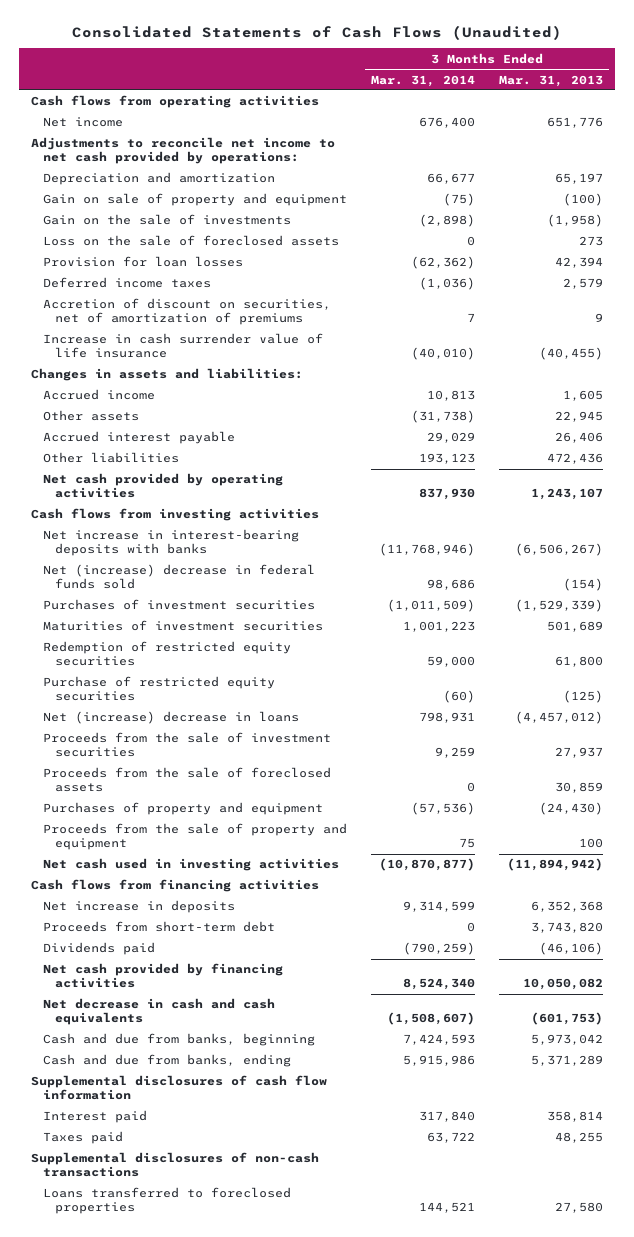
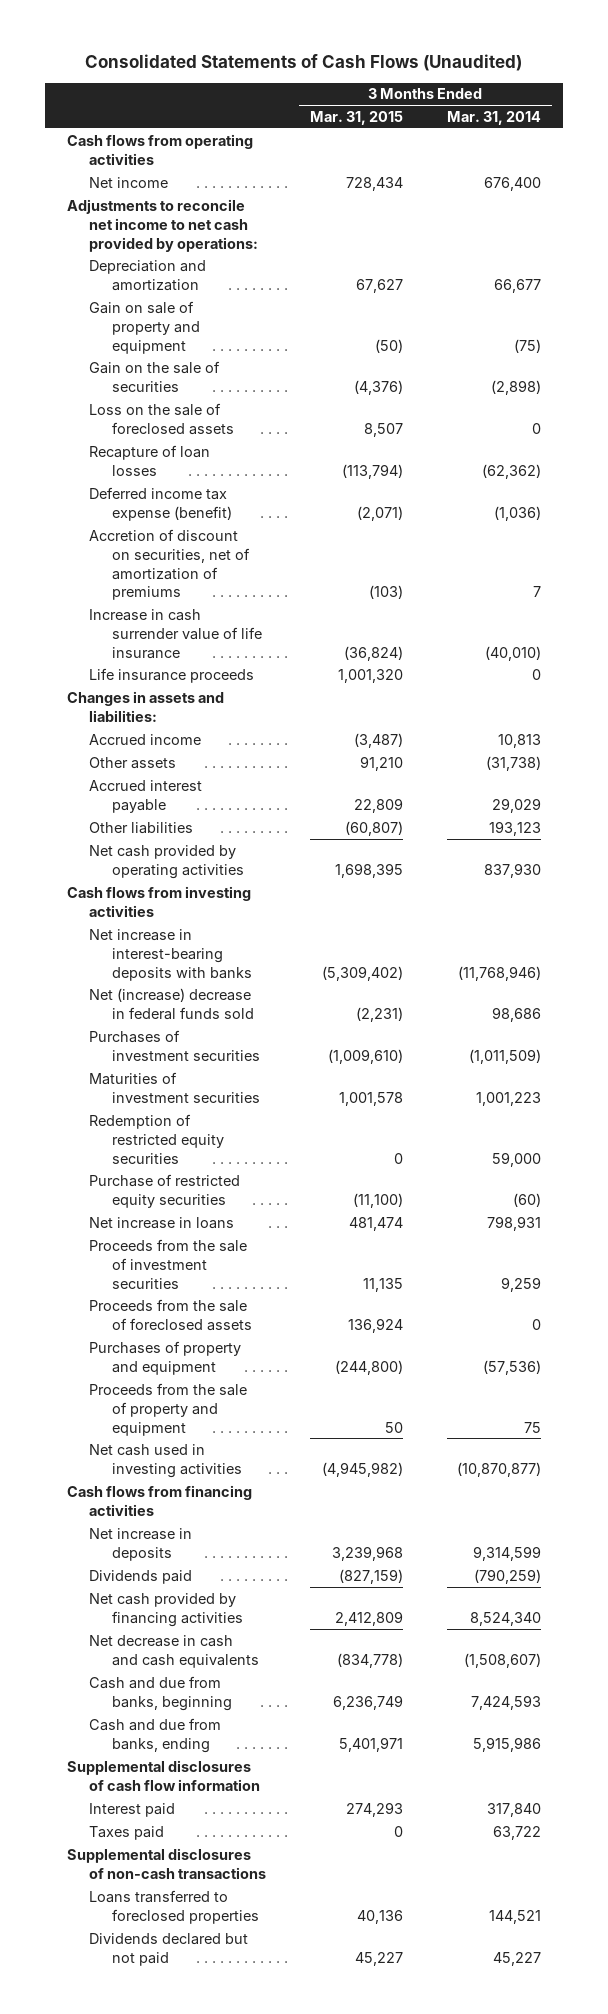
- | 3 Months Ended Mar. 31, 2014 | 3 Months Ended Mar. 31, 2013
+ | 3 Months Ended Mar. 31, 2015 | 3 Months Ended Mar. 31, 2014
- Gain on the sale of investments | (2,898) | (1,958)
+ Gain on the sale of securities | (4,376) | (2,898)
- Provision for loan losses | (62,362) | 42,394
- Deferred income taxes | (1,036) | 2,579
+ Recapture of loan losses | (113,794) | (62,362)
+ Deferred income tax expense (benefit) | (2,071) | (1,036)
+ Life insurance proceeds | 1,001,320 | 0
- Net (increase) decrease in loans | 798,931 | (4,457,012)
+ Net increase in loans | 481,474 | 798,931
- Proceeds from short-term debt | 0 | 3,743,820
+ Dividends declared but not paid | 45,227 | 45,227

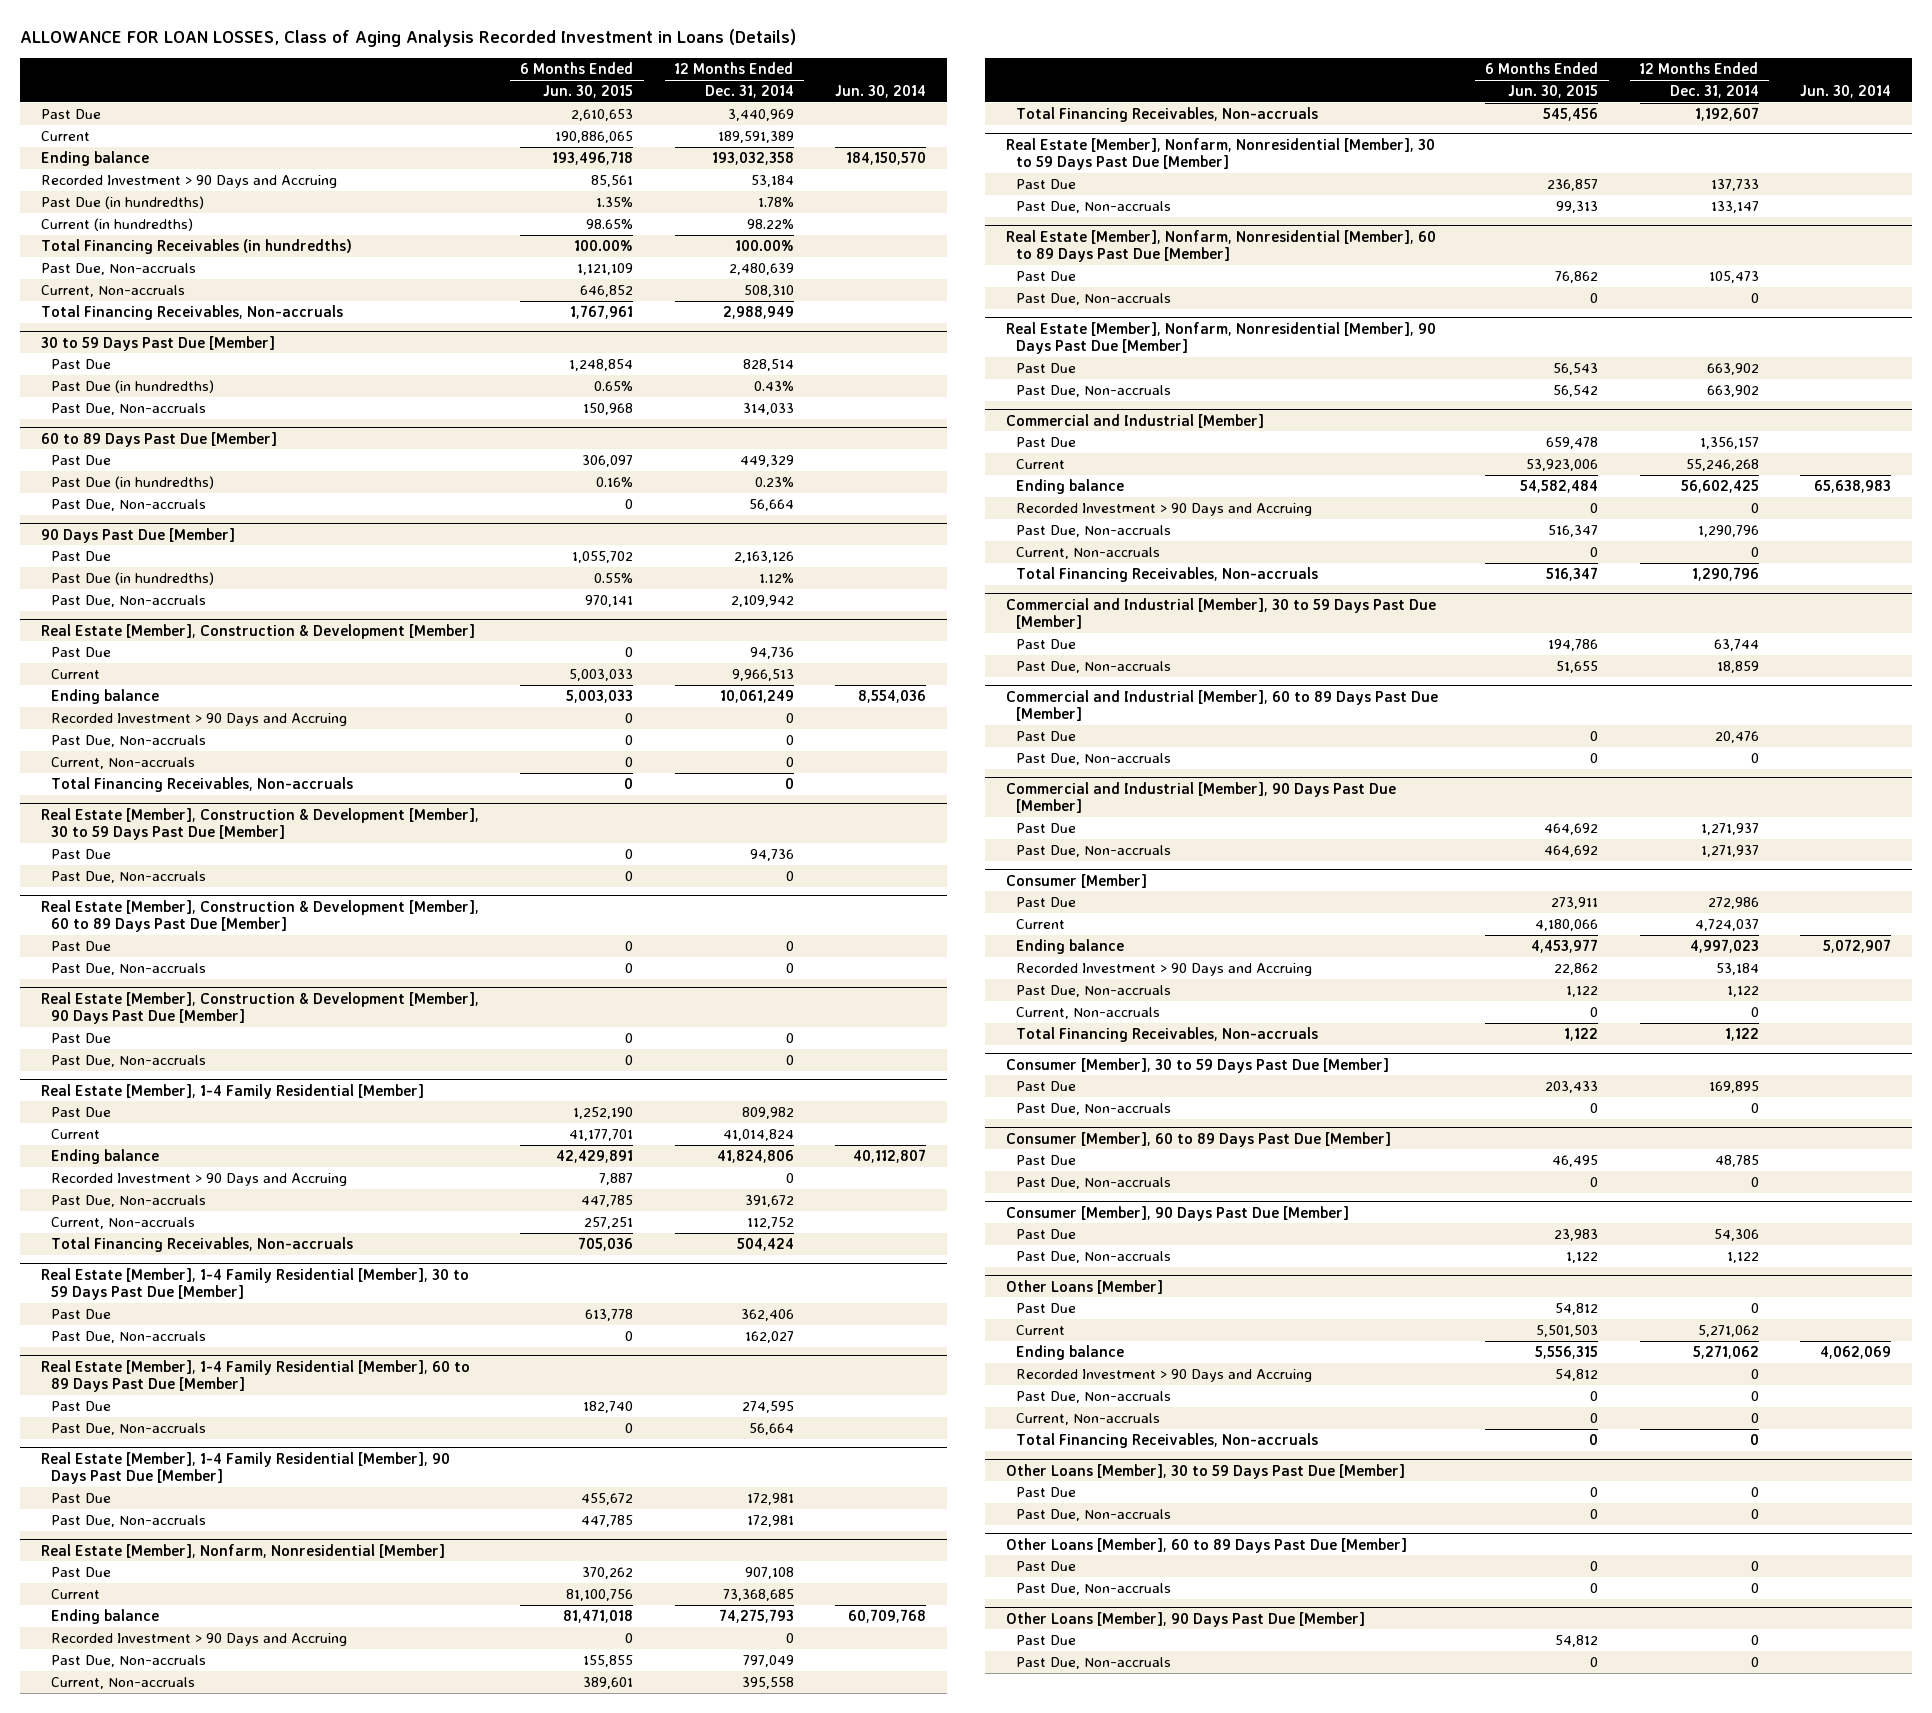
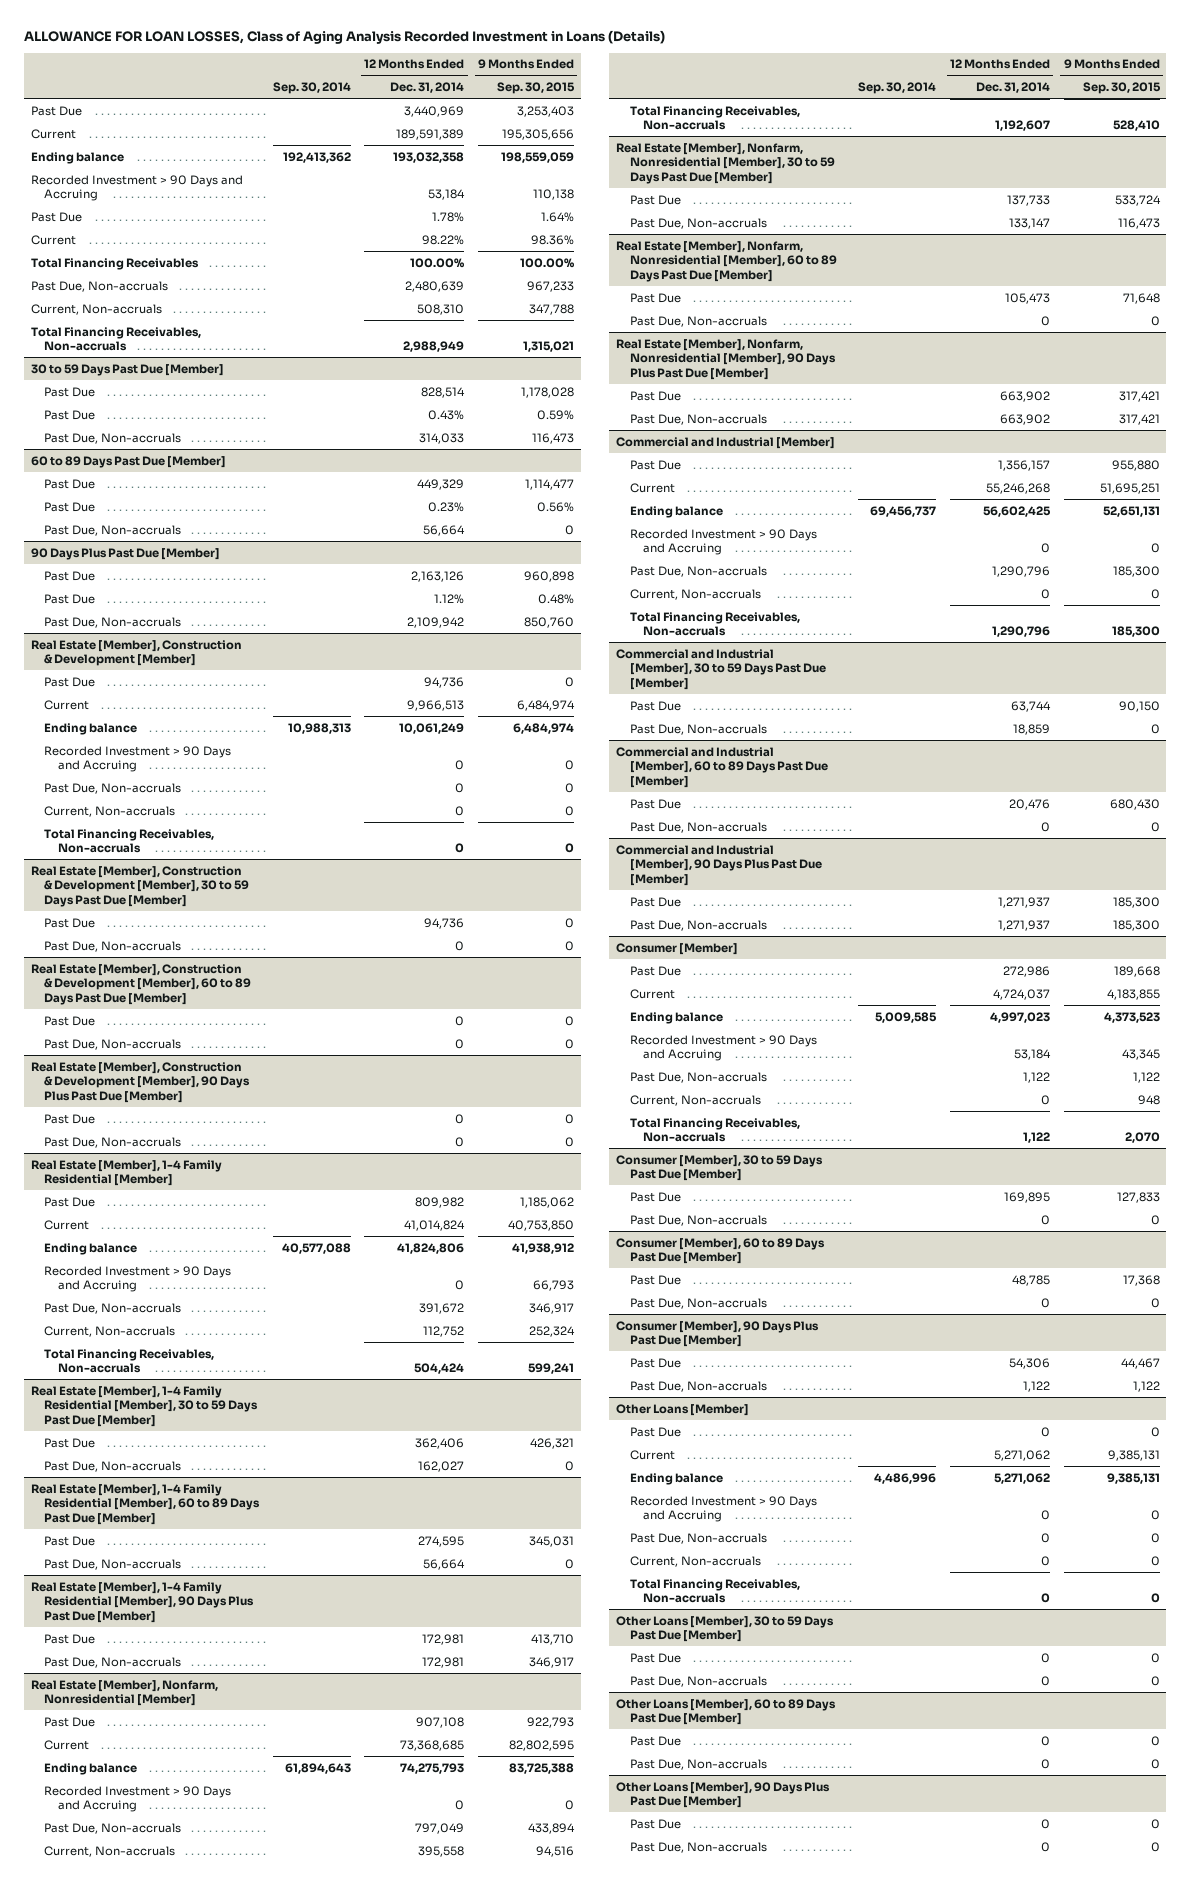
- | 6 Months Ended Jun. 30, 2015 | 12 Months Ended Dec. 31, 2014 | Jun. 30, 2014
+ | Sep. 30, 2014 | 12 Months Ended Dec. 31, 2014 | 9 Months Ended Sep. 30, 2015
- Past Due (in hundredths) | 1.35% | 1.78% |
- Current (in hundredths) | 98.65% | 98.22% |
- Total Financing Receivables (in hundredths) | 100.00% | 100.00% |
+ Past Due | | 1.78% | 1.64%
+ Current | | 98.22% | 98.36%
+ Total Financing Receivables | | 100.00% | 100.00%
@ 30 to 59 Days Past Due [Member]
- Past Due (in hundredths) | 0.65% | 0.43% |
+ Past Due | | 0.43% | 0.59%
@ 60 to 89 Days Past Due [Member]
- Past Due (in hundredths) | 0.16% | 0.23% |
+ Past Due | | 0.23% | 0.56%
- 90 Days Past Due [Member]
+ 90 Days Plus Past Due [Member]
- Past Due (in hundredths) | 0.55% | 1.12% |
+ Past Due | | 1.12% | 0.48%
- Real Estate [Member], Construction & Development [Member], 90 Days Past Due [Member]
+ Real Estate [Member], Construction & Development [Member], 90 Days Plus Past Due [Member]
- Real Estate [Member], 1-4 Family Residential [Member], 90 Days Past Due [Member]
+ Real Estate [Member], 1-4 Family Residential [Member], 90 Days Plus Past Due [Member]
- Real Estate [Member], Nonfarm, Nonresidential [Member], 90 Days Past Due [Member]
+ Real Estate [Member], Nonfarm, Nonresidential [Member], 90 Days Plus Past Due [Member]
- Commercial and Industrial [Member], 90 Days Past Due [Member]
+ Commercial and Industrial [Member], 90 Days Plus Past Due [Member]
- Consumer [Member], 90 Days Past Due [Member]
+ Consumer [Member], 90 Days Plus Past Due [Member]
- Other Loans [Member], 90 Days Past Due [Member]
+ Other Loans [Member], 90 Days Plus Past Due [Member]

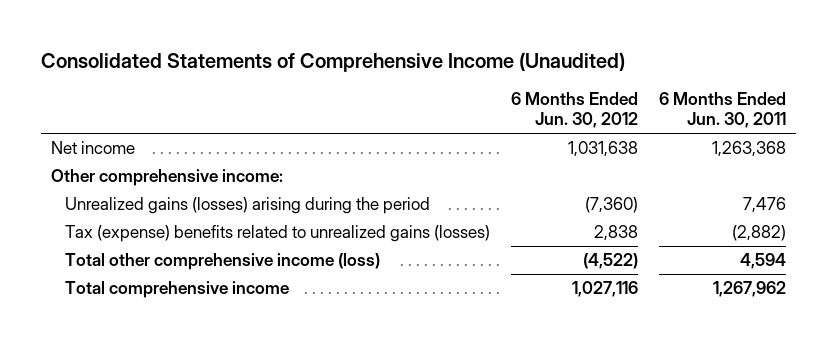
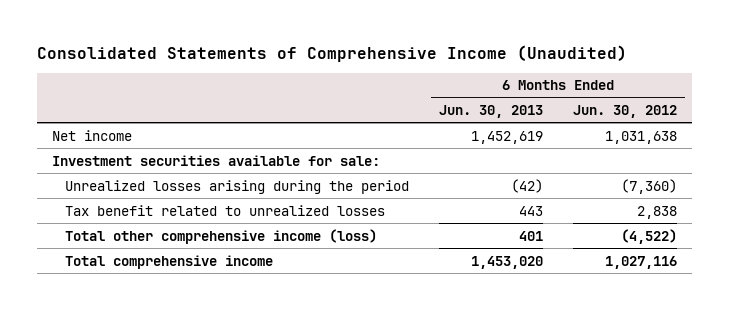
- | 6 Months Ended Jun. 30, 2012 | 6 Months Ended Jun. 30, 2011
+ | 6 Months Ended Jun. 30, 2013 | 6 Months Ended Jun. 30, 2012
- Other comprehensive income:
- Unrealized gains (losses) arising during the period | (7,360) | 7,476
- Tax (expense) benefits related to unrealized gains (losses) | 2,838 | (2,882)
+ Investment securities available for sale:
+ Unrealized losses arising during the period | (42) | (7,360)
+ Tax benefit related to unrealized losses | 443 | 2,838

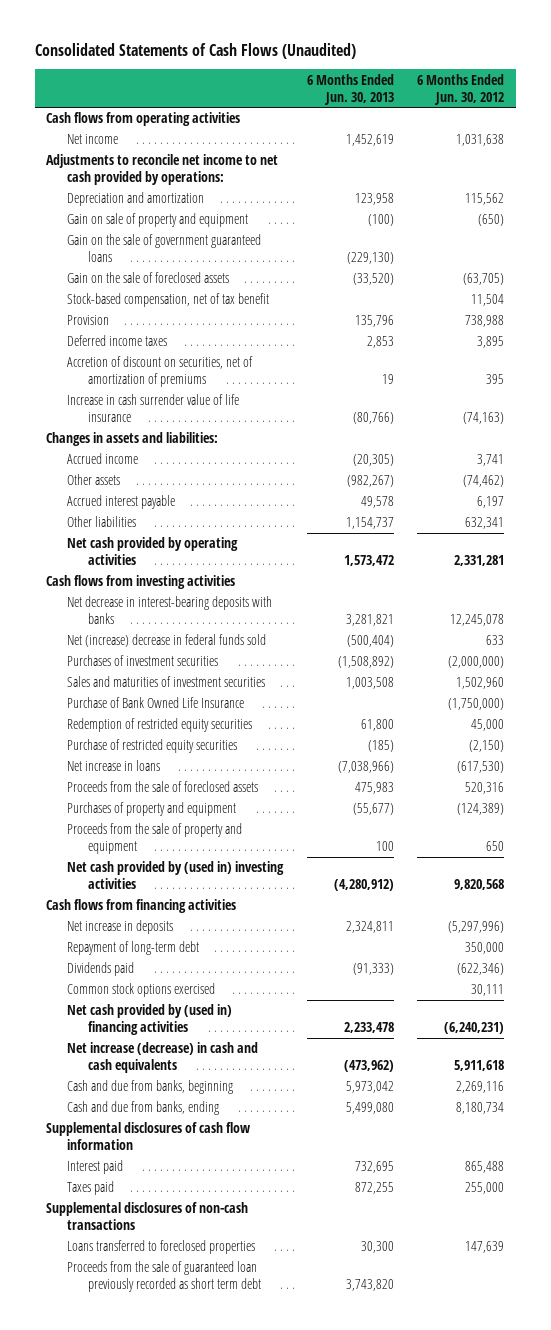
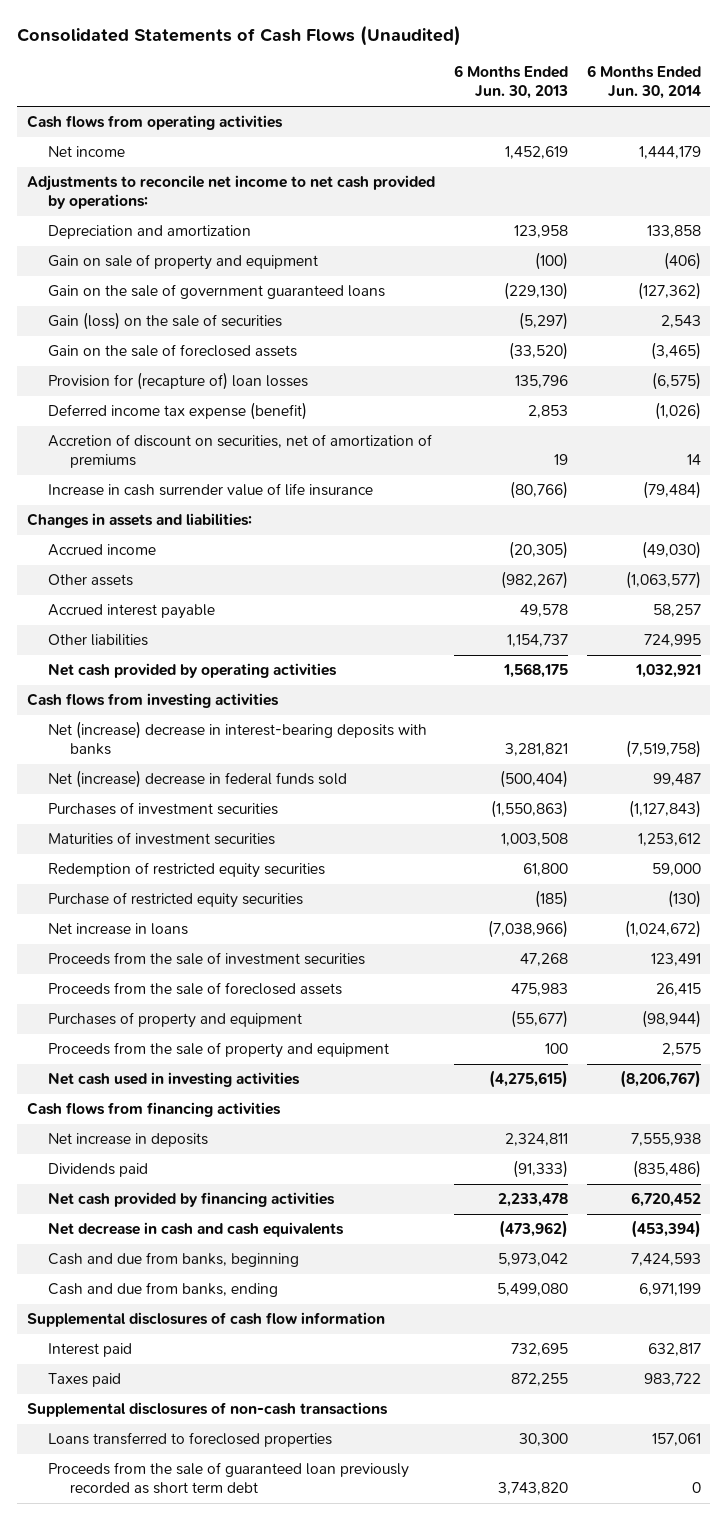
- | 6 Months Ended Jun. 30, 2013 | 6 Months Ended Jun. 30, 2012
+ | 6 Months Ended Jun. 30, 2013 | 6 Months Ended Jun. 30, 2014
+ Gain (loss) on the sale of securities | (5,297) | 2,543
- Stock-based compensation, net of tax benefit | | 11,504
- Provision | 135,796 | 738,988
- Deferred income taxes | 2,853 | 3,895
+ Provision for (recapture of) loan losses | 135,796 | (6,575)
+ Deferred income tax expense (benefit) | 2,853 | (1,026)
- Net cash provided by operating activities | 1,573,472 | 2,331,281
+ Net cash provided by operating activities | 1,568,175 | 1,032,921
- Net decrease in interest-bearing deposits with banks | 3,281,821 | 12,245,078
+ Net (increase) decrease in interest-bearing deposits with banks | 3,281,821 | (7,519,758)
- Purchases of investment securities | (1,508,892) | (2,000,000)
- Sales and maturities of investment securities | 1,003,508 | 1,502,960
- Purchase of Bank Owned Life Insurance | | (1,750,000)
+ Purchases of investment securities | (1,550,863) | (1,127,843)
+ Maturities of investment securities | 1,003,508 | 1,253,612
+ Proceeds from the sale of investment securities | 47,268 | 123,491
- Net cash provided by (used in) investing activities | (4,280,912) | 9,820,568
+ Net cash used in investing activities | (4,275,615) | (8,206,767)
- Repayment of long-term debt | | 350,000
- Common stock options exercised | | 30,111
- Net cash provided by (used in) financing activities | 2,233,478 | (6,240,231)
- Net increase (decrease) in cash and cash equivalents | (473,962) | 5,911,618
+ Net cash provided by financing activities | 2,233,478 | 6,720,452
+ Net decrease in cash and cash equivalents | (473,962) | (453,394)

